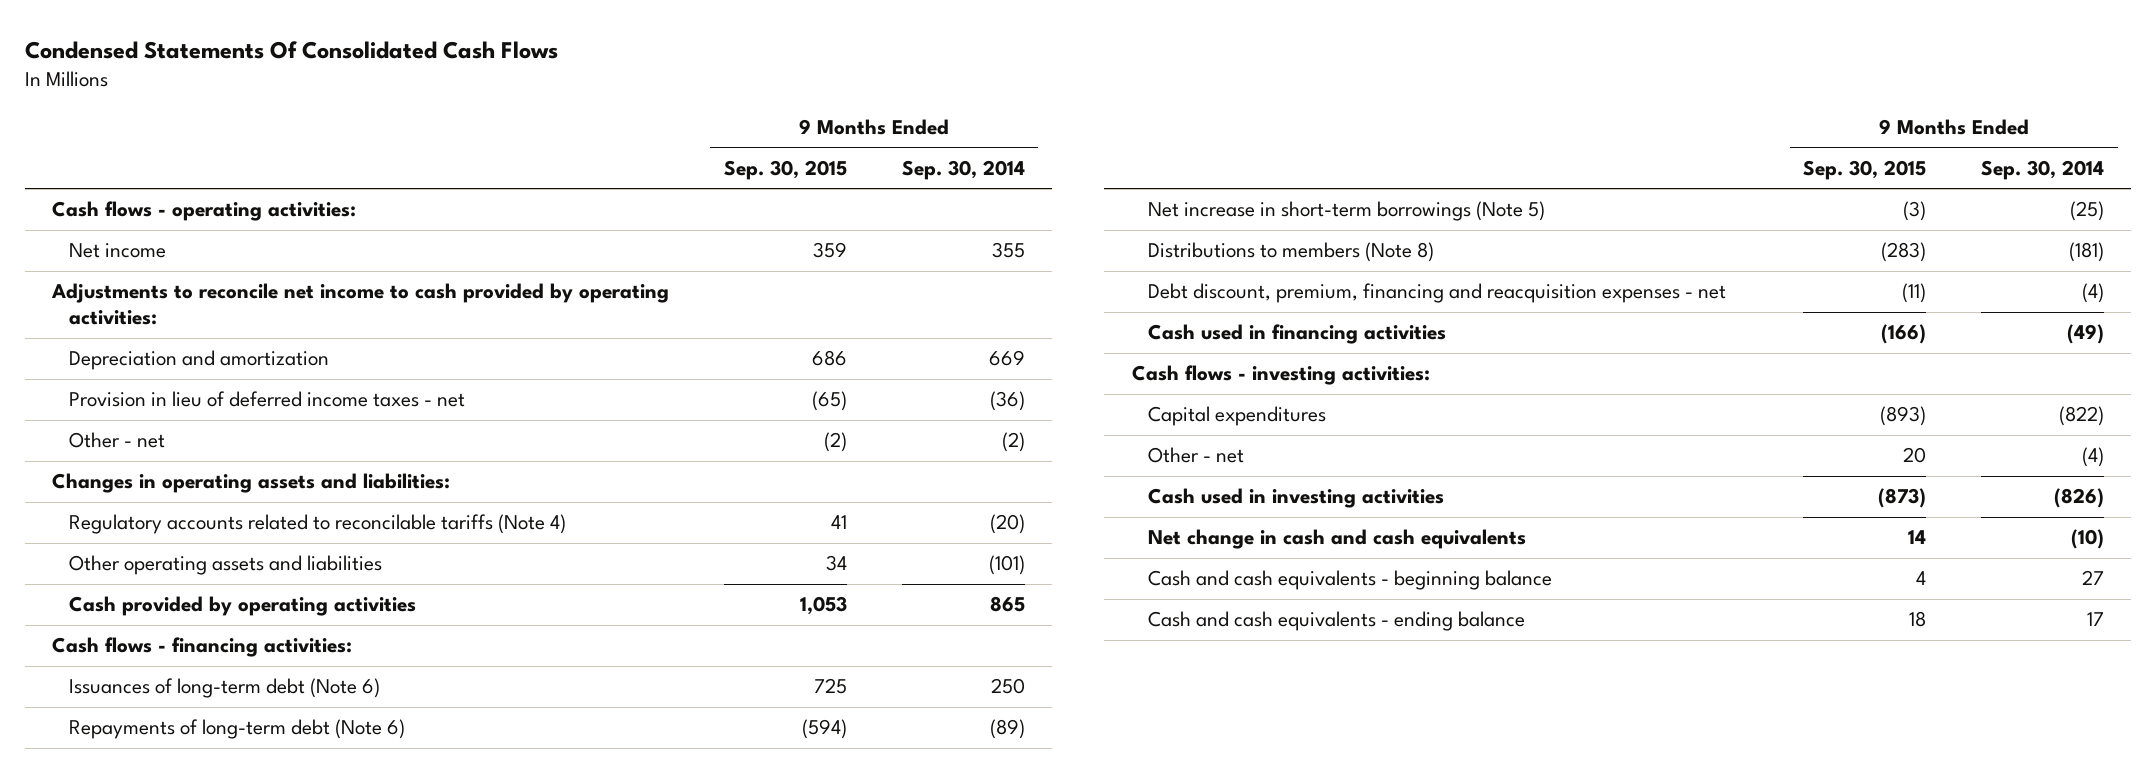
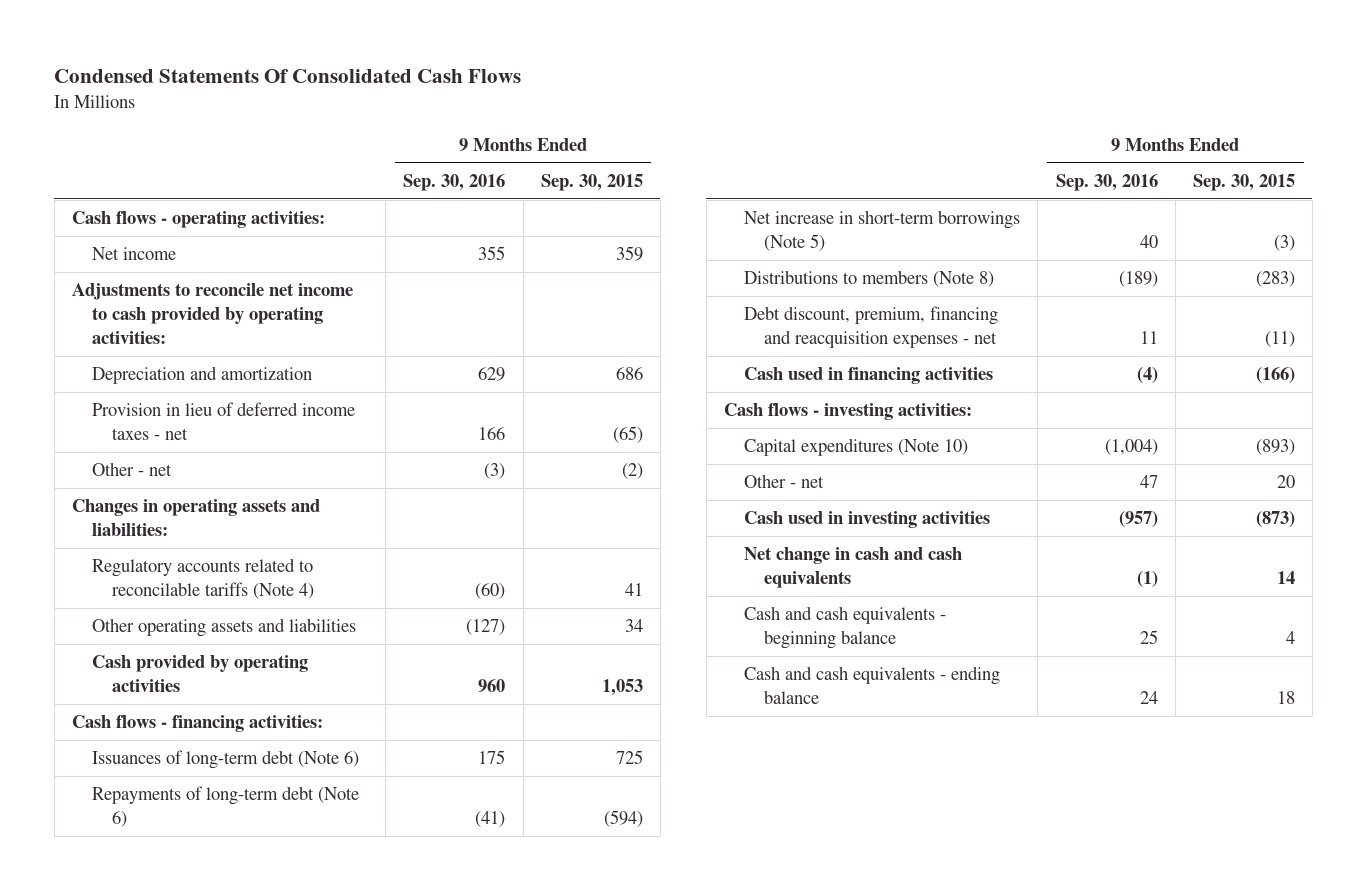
- | 9 Months Ended Sep. 30, 2015 | 9 Months Ended Sep. 30, 2014
+ | 9 Months Ended Sep. 30, 2016 | 9 Months Ended Sep. 30, 2015
- Capital expenditures | (893) | (822)
+ Capital expenditures (Note 10) | (1,004) | (893)

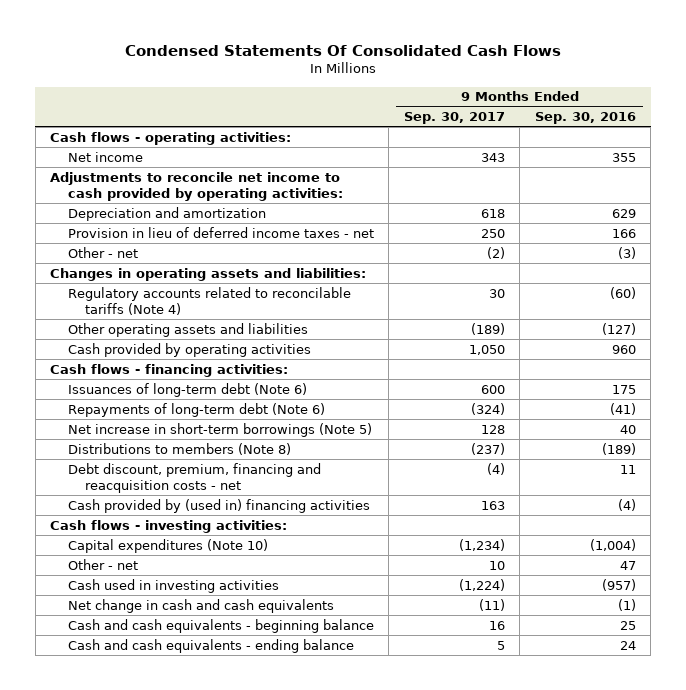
- | 9 Months Ended Sep. 30, 2016 | 9 Months Ended Sep. 30, 2015
+ | 9 Months Ended Sep. 30, 2017 | 9 Months Ended Sep. 30, 2016
- Debt discount, premium, financing and reacquisition expenses - net | 11 | (11)
- Cash used in financing activities | (4) | (166)
+ Debt discount, premium, financing and reacquisition costs - net | (4) | 11
+ Cash provided by (used in) financing activities | 163 | (4)

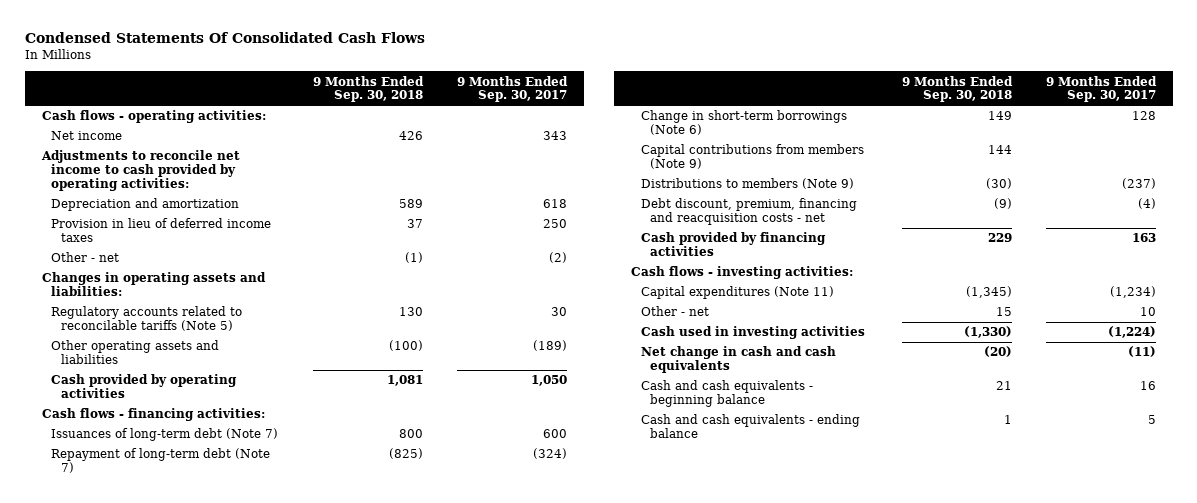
- | 9 Months Ended Sep. 30, 2017 | 9 Months Ended Sep. 30, 2016
+ | 9 Months Ended Sep. 30, 2018 | 9 Months Ended Sep. 30, 2017
- Provision in lieu of deferred income taxes - net | 250 | 166
+ Provision in lieu of deferred income taxes | 37 | 250
- Regulatory accounts related to reconcilable tariffs (Note 4) | 30 | (60)
+ Regulatory accounts related to reconcilable tariffs (Note 5) | 130 | 30
- Issuances of long-term debt (Note 6) | 600 | 175
- Repayments of long-term debt (Note 6) | (324) | (41)
- Net increase in short-term borrowings (Note 5) | 128 | 40
- Distributions to members (Note 8) | (237) | (189)
+ Issuances of long-term debt (Note 7) | 800 | 600
+ Repayment of long-term debt (Note 7) | (825) | (324)
+ Change in short-term borrowings (Note 6) | 149 | 128
+ Capital contributions from members (Note 9) | 144 |
+ Distributions to members (Note 9) | (30) | (237)
- Cash provided by (used in) financing activities | 163 | (4)
+ Cash provided by financing activities | 229 | 163
- Capital expenditures (Note 10) | (1,234) | (1,004)
+ Capital expenditures (Note 11) | (1,345) | (1,234)

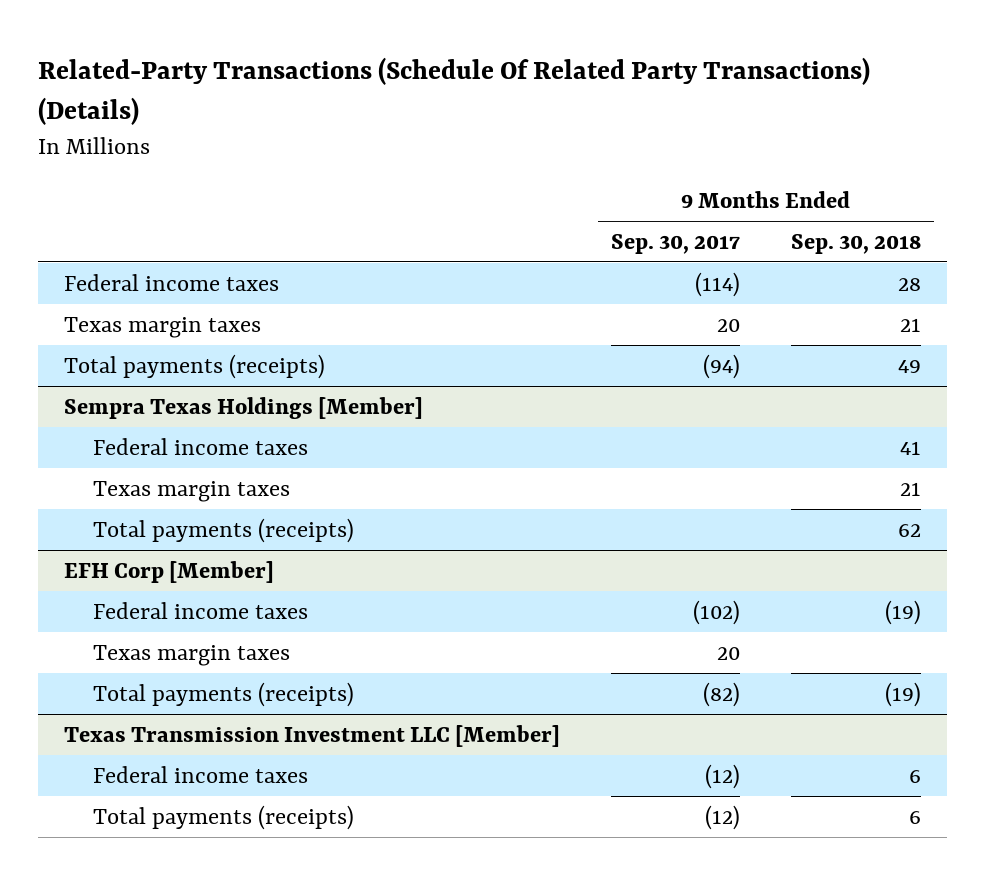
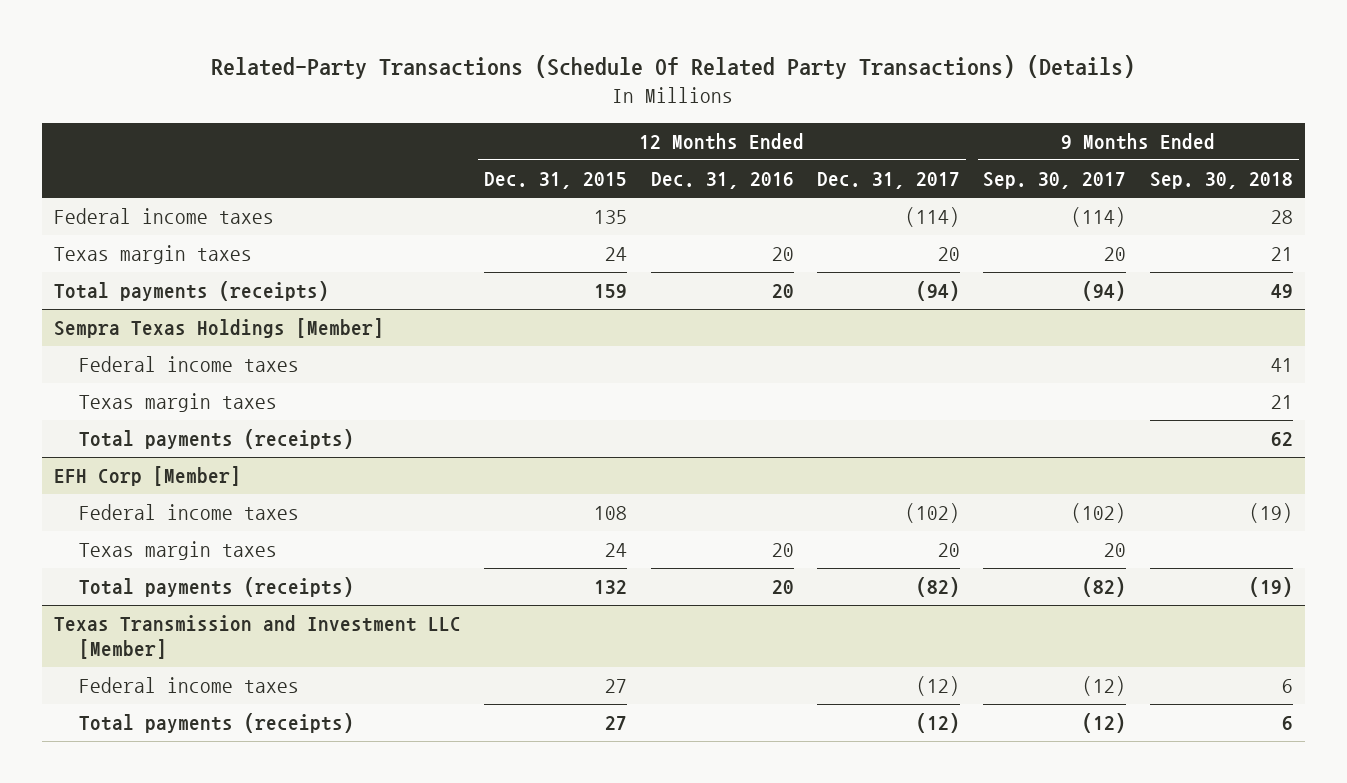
- | 9 Months Ended Sep. 30, 2017 | 9 Months Ended Sep. 30, 2018
+ | 12 Months Ended Dec. 31, 2015 | 12 Months Ended Dec. 31, 2016 | 12 Months Ended Dec. 31, 2017 | 9 Months Ended Sep. 30, 2017 | 9 Months Ended Sep. 30, 2018
- Texas Transmission Investment LLC [Member]
+ Texas Transmission and Investment LLC [Member]

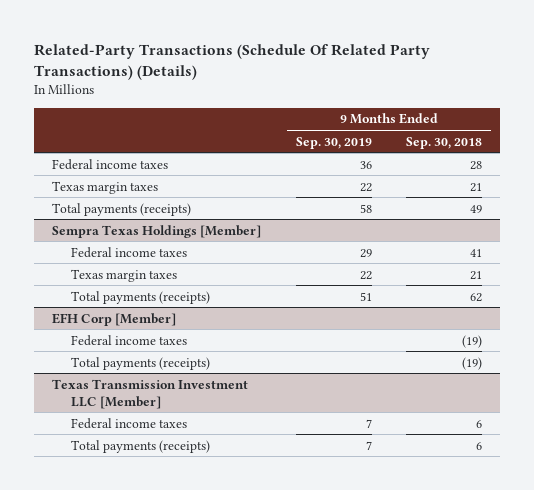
- | 12 Months Ended Dec. 31, 2015 | 12 Months Ended Dec. 31, 2016 | 12 Months Ended Dec. 31, 2017 | 9 Months Ended Sep. 30, 2017 | 9 Months Ended Sep. 30, 2018
+ | 9 Months Ended Sep. 30, 2019 | 9 Months Ended Sep. 30, 2018
@ EFH Corp [Member]
- Texas margin taxes | 24 | 20 | 20 | 20 |
- Texas Transmission and Investment LLC [Member]
+ Texas Transmission Investment LLC [Member]

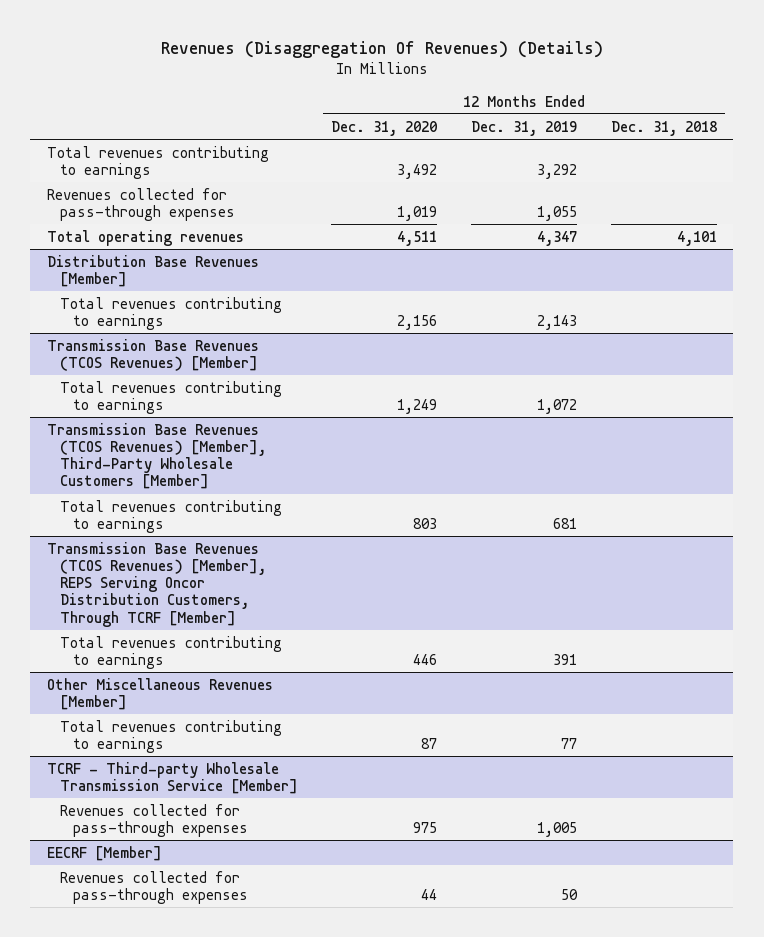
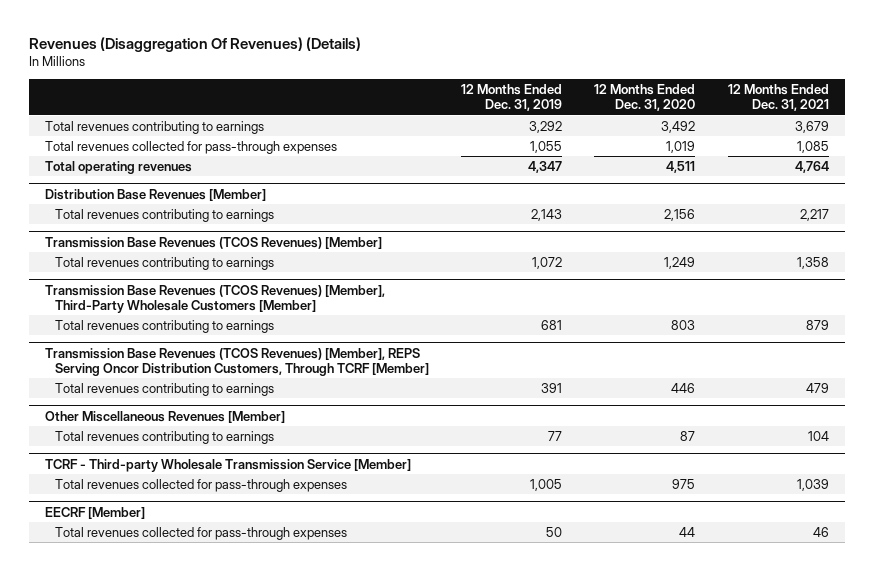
- | 12 Months Ended Dec. 31, 2020 | 12 Months Ended Dec. 31, 2019 | 12 Months Ended Dec. 31, 2018
+ | 12 Months Ended Dec. 31, 2019 | 12 Months Ended Dec. 31, 2020 | 12 Months Ended Dec. 31, 2021
- Revenues collected for pass-through expenses | 1,019 | 1,055 |
+ Total revenues collected for pass-through expenses | 1,055 | 1,019 | 1,085
@ TCRF - Third-party Wholesale Transmission Service [Member]
- Revenues collected for pass-through expenses | 975 | 1,005 |
+ Total revenues collected for pass-through expenses | 1,005 | 975 | 1,039
@ EECRF [Member]
- Revenues collected for pass-through expenses | 44 | 50 |
+ Total revenues collected for pass-through expenses | 50 | 44 | 46

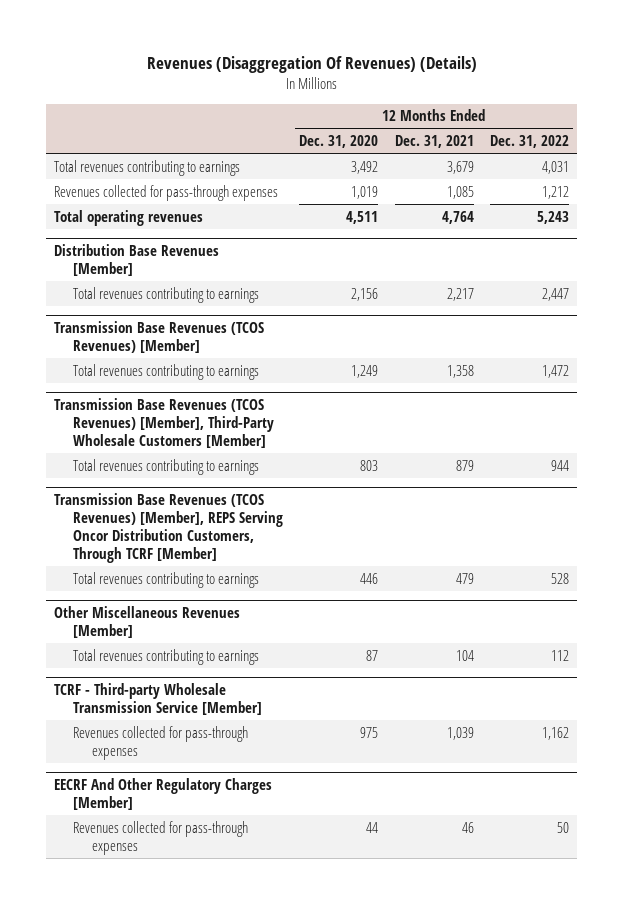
- | 12 Months Ended Dec. 31, 2019 | 12 Months Ended Dec. 31, 2020 | 12 Months Ended Dec. 31, 2021
+ | 12 Months Ended Dec. 31, 2020 | 12 Months Ended Dec. 31, 2021 | 12 Months Ended Dec. 31, 2022
- Total revenues collected for pass-through expenses | 1,055 | 1,019 | 1,085
+ Revenues collected for pass-through expenses | 1,019 | 1,085 | 1,212
@ TCRF - Third-party Wholesale Transmission Service [Member]
- Total revenues collected for pass-through expenses | 1,005 | 975 | 1,039
- EECRF [Member]
- Total revenues collected for pass-through expenses | 50 | 44 | 46
@ TCRF - Third-party Wholesale Transmission Service [Member]
+ Revenues collected for pass-through expenses | 975 | 1,039 | 1,162
+ EECRF And Other Regulatory Charges [Member]
+ Revenues collected for pass-through expenses | 44 | 46 | 50

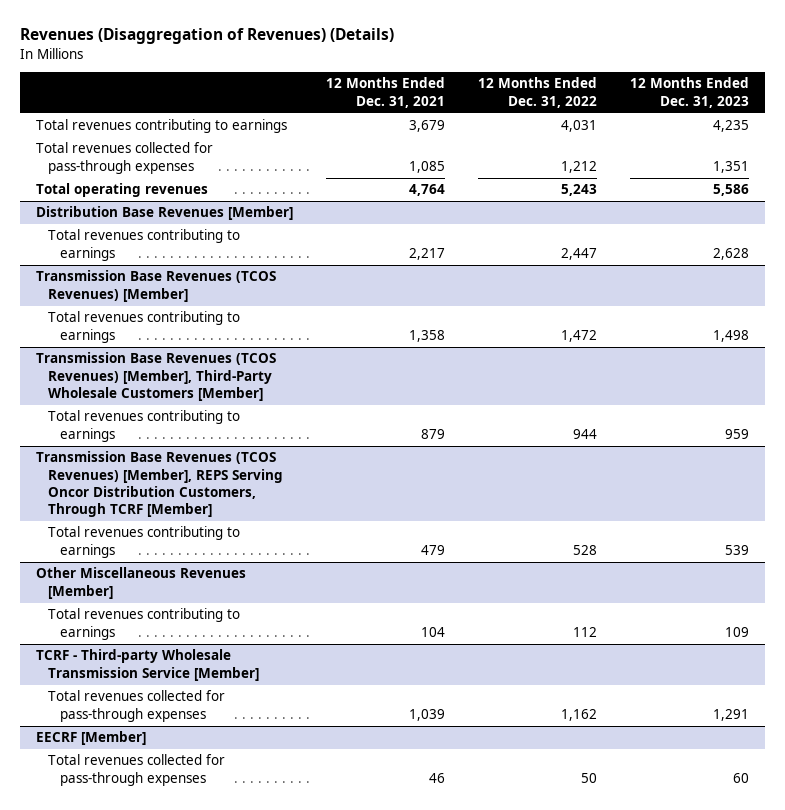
- Revenues (Disaggregation Of Revenues) (Details)
+ Revenues (Disaggregation of Revenues) (Details)
- | 12 Months Ended Dec. 31, 2020 | 12 Months Ended Dec. 31, 2021 | 12 Months Ended Dec. 31, 2022
+ | 12 Months Ended Dec. 31, 2021 | 12 Months Ended Dec. 31, 2022 | 12 Months Ended Dec. 31, 2023
- Revenues collected for pass-through expenses | 1,019 | 1,085 | 1,212
+ Total revenues collected for pass-through expenses | 1,085 | 1,212 | 1,351
@ TCRF - Third-party Wholesale Transmission Service [Member]
- Revenues collected for pass-through expenses | 975 | 1,039 | 1,162
- EECRF And Other Regulatory Charges [Member]
- Revenues collected for pass-through expenses | 44 | 46 | 50
@ TCRF - Third-party Wholesale Transmission Service [Member]
+ Total revenues collected for pass-through expenses | 1,039 | 1,162 | 1,291
+ EECRF [Member]
+ Total revenues collected for pass-through expenses | 46 | 50 | 60

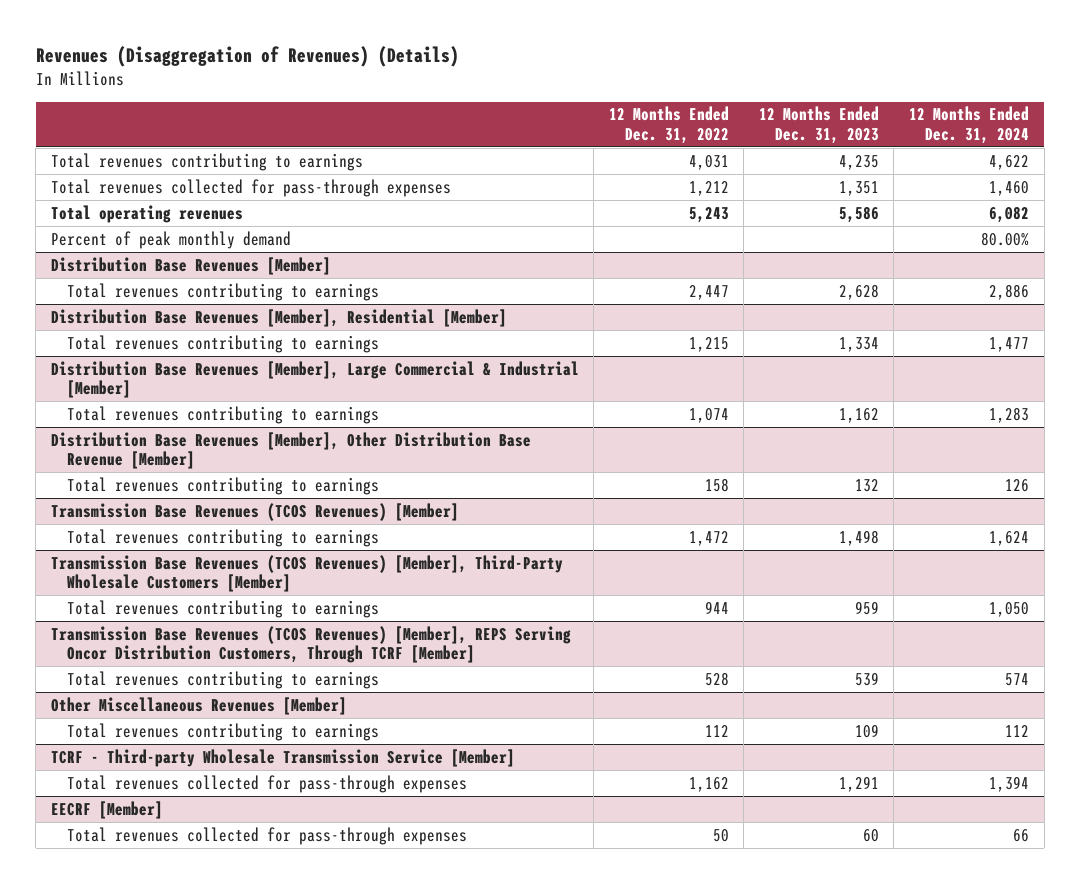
- | 12 Months Ended Dec. 31, 2021 | 12 Months Ended Dec. 31, 2022 | 12 Months Ended Dec. 31, 2023
+ | 12 Months Ended Dec. 31, 2022 | 12 Months Ended Dec. 31, 2023 | 12 Months Ended Dec. 31, 2024
+ Percent of peak monthly demand | | | 80.00%
+ Distribution Base Revenues [Member], Residential [Member]
+ Total revenues contributing to earnings | 1,215 | 1,334 | 1,477
+ Distribution Base Revenues [Member], Large Commercial & Industrial [Member]
+ Total revenues contributing to earnings | 1,074 | 1,162 | 1,283
+ Distribution Base Revenues [Member], Other Distribution Base Revenue [Member]
+ Total revenues contributing to earnings | 158 | 132 | 126

